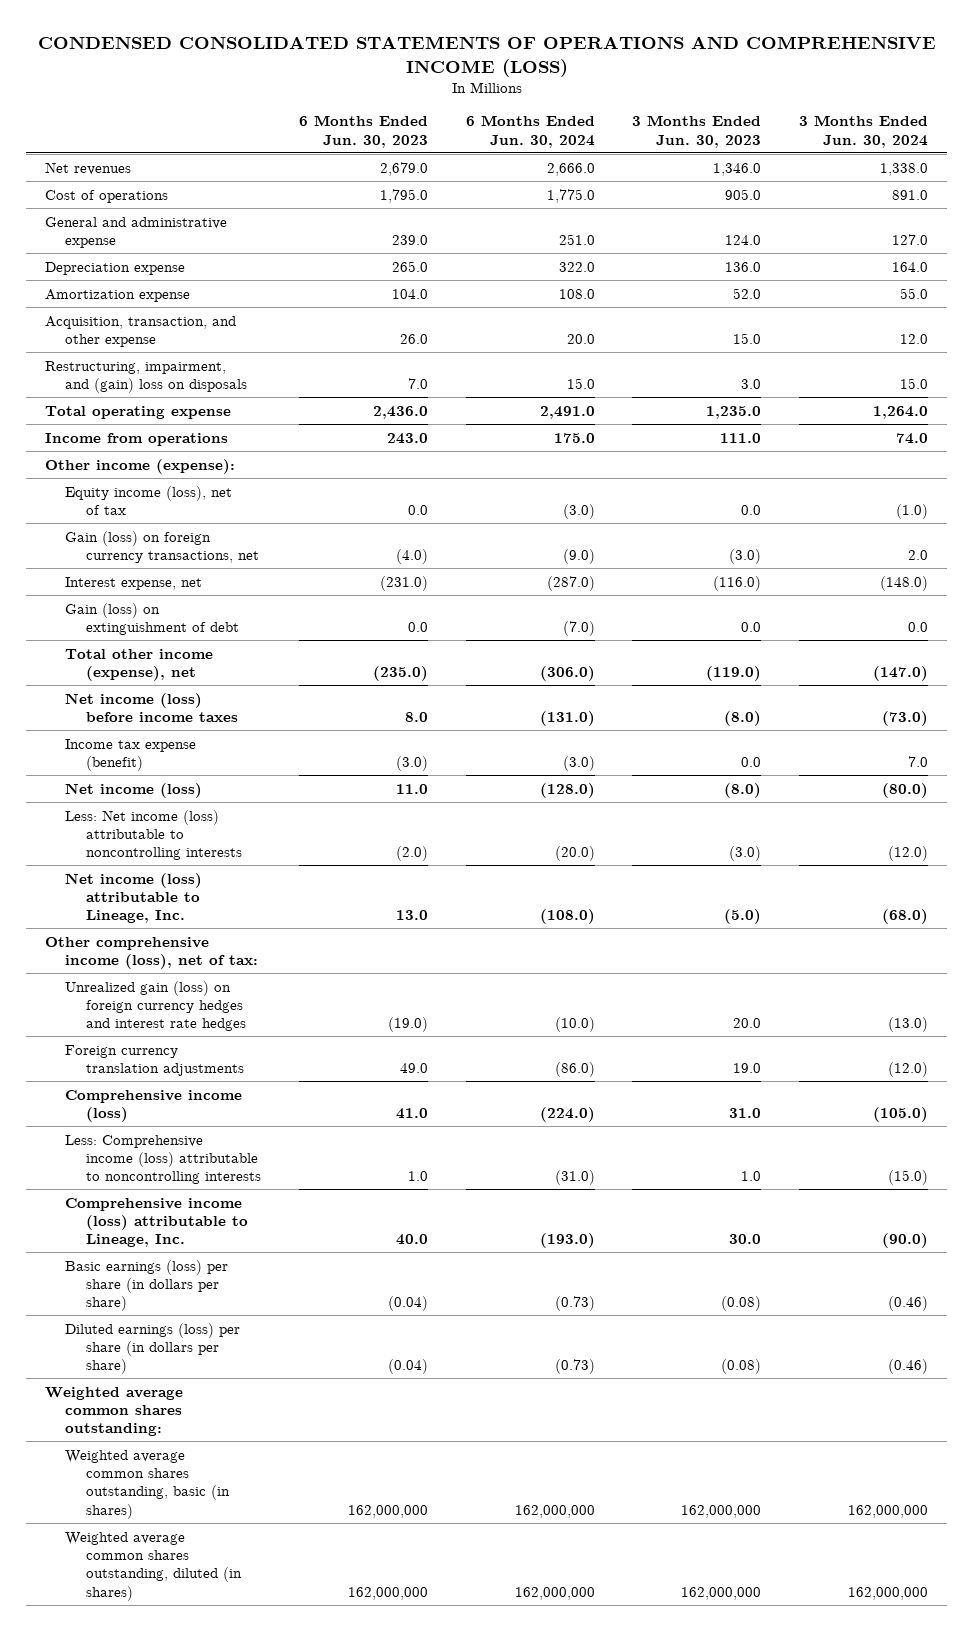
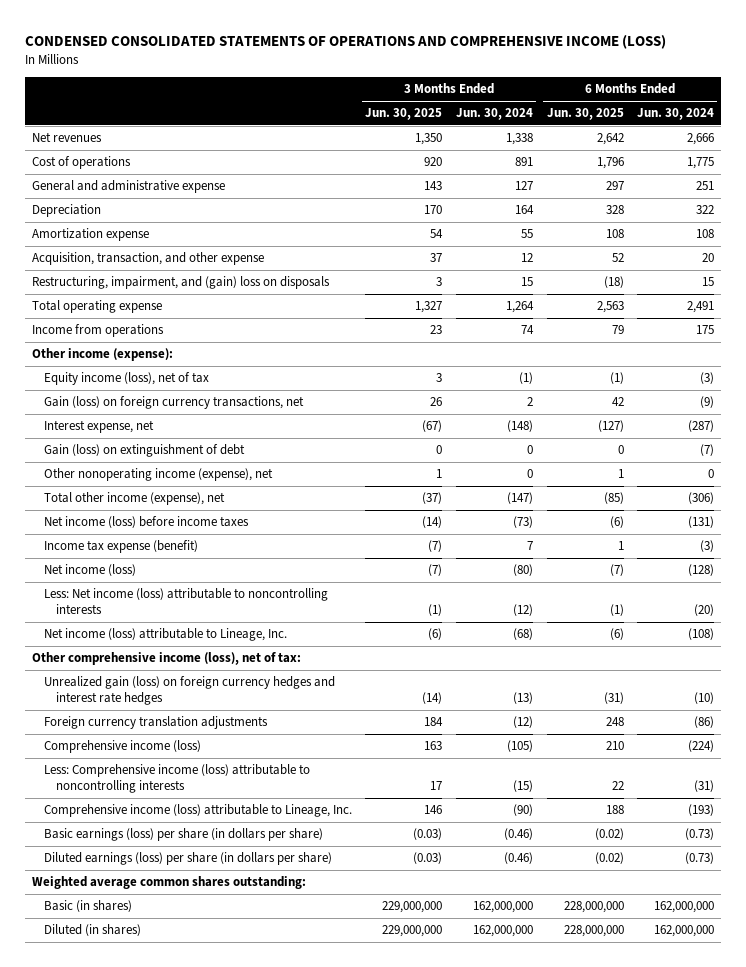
- | 6 Months Ended Jun. 30, 2023 | 6 Months Ended Jun. 30, 2024 | 3 Months Ended Jun. 30, 2023 | 3 Months Ended Jun. 30, 2024
+ | 3 Months Ended Jun. 30, 2025 | 3 Months Ended Jun. 30, 2024 | 6 Months Ended Jun. 30, 2025 | 6 Months Ended Jun. 30, 2024
- Net revenues | 2,679.0 | 2,666.0 | 1,346.0 | 1,338.0
- Cost of operations | 1,795.0 | 1,775.0 | 905.0 | 891.0
- General and administrative expense | 239.0 | 251.0 | 124.0 | 127.0
- Depreciation expense | 265.0 | 322.0 | 136.0 | 164.0
- Amortization expense | 104.0 | 108.0 | 52.0 | 55.0
- Acquisition, transaction, and other expense | 26.0 | 20.0 | 15.0 | 12.0
- Restructuring, impairment, and (gain) loss on disposals | 7.0 | 15.0 | 3.0 | 15.0
- Total operating expense | 2,436.0 | 2,491.0 | 1,235.0 | 1,264.0
- Income from operations | 243.0 | 175.0 | 111.0 | 74.0
+ Net revenues | 1,350 | 1,338 | 2,642 | 2,666
+ Cost of operations | 920 | 891 | 1,796 | 1,775
+ General and administrative expense | 143 | 127 | 297 | 251
+ Depreciation | 170 | 164 | 328 | 322
+ Amortization expense | 54 | 55 | 108 | 108
+ Acquisition, transaction, and other expense | 37 | 12 | 52 | 20
+ Restructuring, impairment, and (gain) loss on disposals | 3 | 15 | (18) | 15
+ Total operating expense | 1,327 | 1,264 | 2,563 | 2,491
+ Income from operations | 23 | 74 | 79 | 175
- Equity income (loss), net of tax | 0.0 | (3.0) | 0.0 | (1.0)
- Gain (loss) on foreign currency transactions, net | (4.0) | (9.0) | (3.0) | 2.0
- Interest expense, net | (231.0) | (287.0) | (116.0) | (148.0)
- Gain (loss) on extinguishment of debt | 0.0 | (7.0) | 0.0 | 0.0
- Total other income (expense), net | (235.0) | (306.0) | (119.0) | (147.0)
- Net income (loss) before income taxes | 8.0 | (131.0) | (8.0) | (73.0)
- Income tax expense (benefit) | (3.0) | (3.0) | 0.0 | 7.0
- Net income (loss) | 11.0 | (128.0) | (8.0) | (80.0)
- Less: Net income (loss) attributable to noncontrolling interests | (2.0) | (20.0) | (3.0) | (12.0)
- Net income (loss) attributable to Lineage, Inc. | 13.0 | (108.0) | (5.0) | (68.0)
+ Equity income (loss), net of tax | 3 | (1) | (1) | (3)
+ Gain (loss) on foreign currency transactions, net | 26 | 2 | 42 | (9)
+ Interest expense, net | (67) | (148) | (127) | (287)
+ Gain (loss) on extinguishment of debt | 0 | 0 | 0 | (7)
+ Other nonoperating income (expense), net | 1 | 0 | 1 | 0
+ Total other income (expense), net | (37) | (147) | (85) | (306)
+ Net income (loss) before income taxes | (14) | (73) | (6) | (131)
+ Income tax expense (benefit) | (7) | 7 | 1 | (3)
+ Net income (loss) | (7) | (80) | (7) | (128)
+ Less: Net income (loss) attributable to noncontrolling interests | (1) | (12) | (1) | (20)
+ Net income (loss) attributable to Lineage, Inc. | (6) | (68) | (6) | (108)
- Unrealized gain (loss) on foreign currency hedges and interest rate hedges | (19.0) | (10.0) | 20.0 | (13.0)
- Foreign currency translation adjustments | 49.0 | (86.0) | 19.0 | (12.0)
- Comprehensive income (loss) | 41.0 | (224.0) | 31.0 | (105.0)
- Less: Comprehensive income (loss) attributable to noncontrolling interests | 1.0 | (31.0) | 1.0 | (15.0)
- Comprehensive income (loss) attributable to Lineage, Inc. | 40.0 | (193.0) | 30.0 | (90.0)
+ Unrealized gain (loss) on foreign currency hedges and interest rate hedges | (14) | (13) | (31) | (10)
+ Foreign currency translation adjustments | 184 | (12) | 248 | (86)
+ Comprehensive income (loss) | 163 | (105) | 210 | (224)
+ Less: Comprehensive income (loss) attributable to noncontrolling interests | 17 | (15) | 22 | (31)
+ Comprehensive income (loss) attributable to Lineage, Inc. | 146 | (90) | 188 | (193)
- Weighted average common shares outstanding, basic (in shares) | 162,000,000 | 162,000,000 | 162,000,000 | 162,000,000
- Weighted average common shares outstanding, diluted (in shares) | 162,000,000 | 162,000,000 | 162,000,000 | 162,000,000
+ Basic (in shares) | 229,000,000 | 162,000,000 | 228,000,000 | 162,000,000
+ Diluted (in shares) | 229,000,000 | 162,000,000 | 228,000,000 | 162,000,000

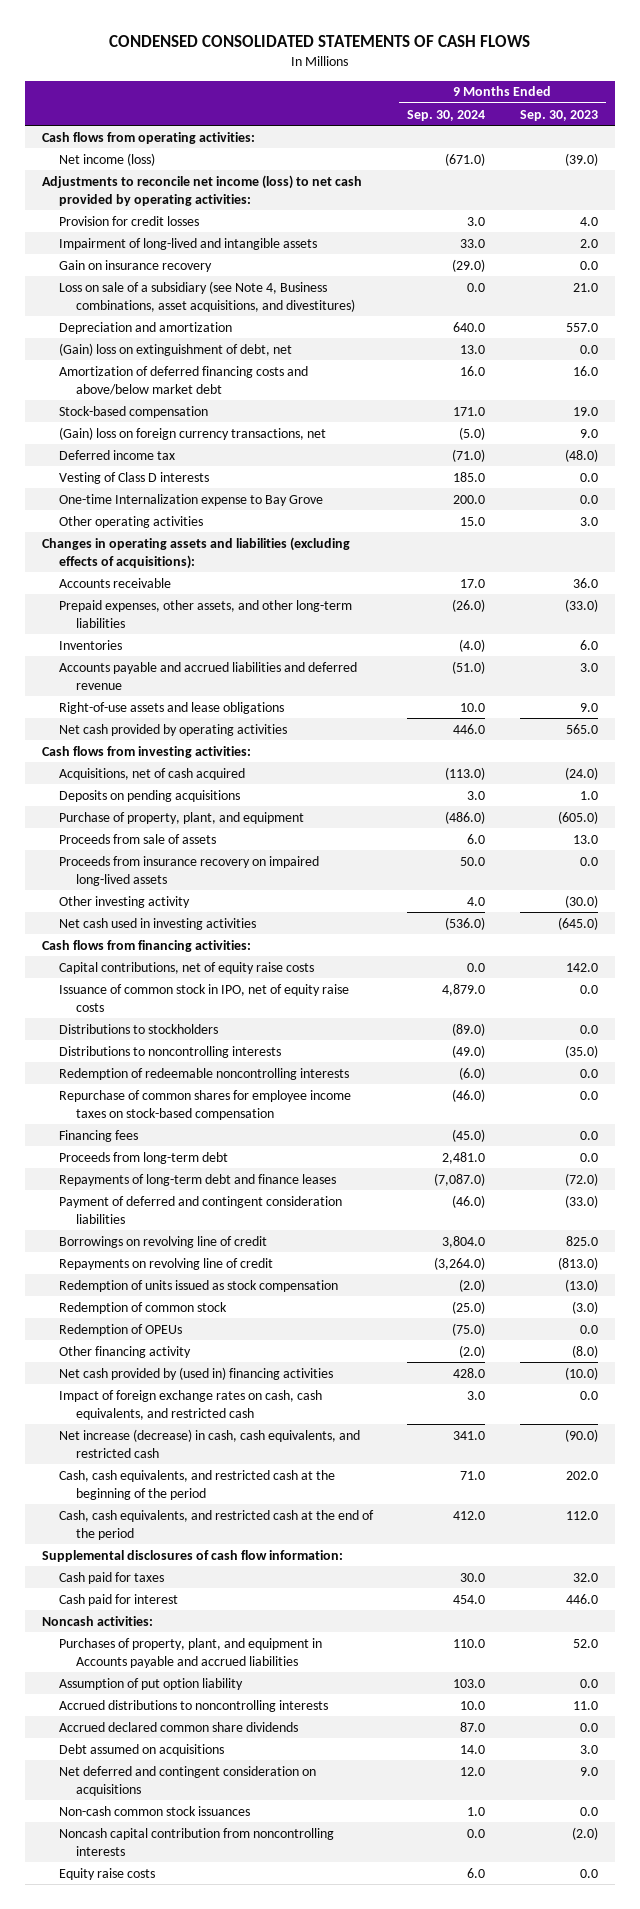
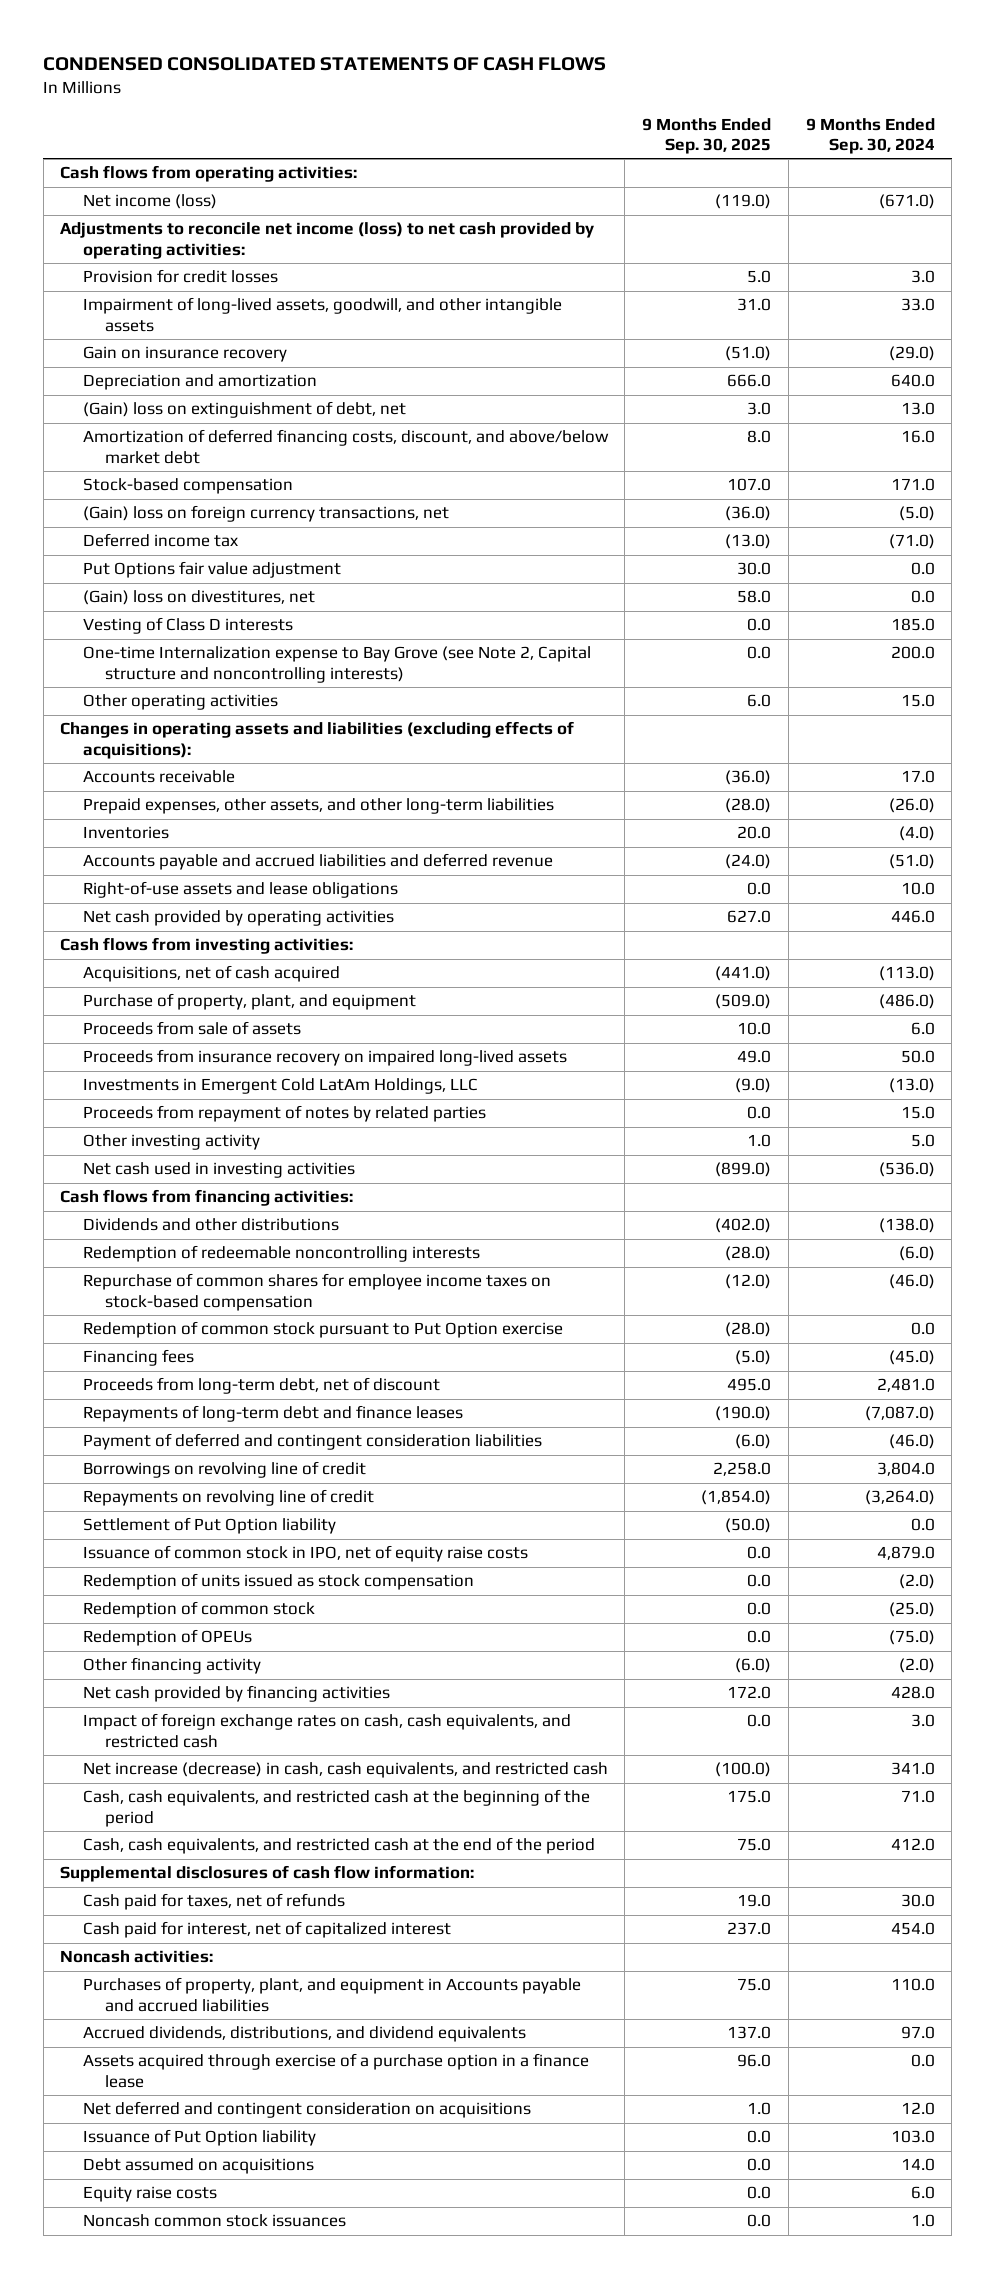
- | 9 Months Ended Sep. 30, 2024 | 9 Months Ended Sep. 30, 2023
+ | 9 Months Ended Sep. 30, 2025 | 9 Months Ended Sep. 30, 2024
- Impairment of long-lived and intangible assets | 33.0 | 2.0
+ Impairment of long-lived assets, goodwill, and other intangible assets | 31.0 | 33.0
- Loss on sale of a subsidiary (see Note 4, Business combinations, asset acquisitions, and divestitures) | 0.0 | 21.0
- Amortization of deferred financing costs and above/below market debt | 16.0 | 16.0
+ Amortization of deferred financing costs, discount, and above/below market debt | 8.0 | 16.0
+ Put Options fair value adjustment | 30.0 | 0.0
+ (Gain) loss on divestitures, net | 58.0 | 0.0
- One-time Internalization expense to Bay Grove | 200.0 | 0.0
+ One-time Internalization expense to Bay Grove (see Note 2, Capital structure and noncontrolling interests) | 0.0 | 200.0
- Deposits on pending acquisitions | 3.0 | 1.0
- Other investing activity | 4.0 | (30.0)
+ Investments in Emergent Cold LatAm Holdings, LLC | (9.0) | (13.0)
+ Proceeds from repayment of notes by related parties | 0.0 | 15.0
+ Other investing activity | 1.0 | 5.0
- Capital contributions, net of equity raise costs | 0.0 | 142.0
- Distributions to stockholders | (89.0) | 0.0
- Distributions to noncontrolling interests | (49.0) | (35.0)
+ Dividends and other distributions | (402.0) | (138.0)
+ Redemption of common stock pursuant to Put Option exercise | (28.0) | 0.0
- Proceeds from long-term debt | 2,481.0 | 0.0
+ Proceeds from long-term debt, net of discount | 495.0 | 2,481.0
+ Settlement of Put Option liability | (50.0) | 0.0
moved down: Issuance of common stock in IPO, net of equity raise costs | 0.0 | 4,879.0
- Net cash provided by (used in) financing activities | 428.0 | (10.0)
+ Net cash provided by financing activities | 172.0 | 428.0
- Cash paid for taxes | 30.0 | 32.0
- Cash paid for interest | 454.0 | 446.0
+ Cash paid for taxes, net of refunds | 19.0 | 30.0
+ Cash paid for interest, net of capitalized interest | 237.0 | 454.0
- Assumption of put option liability | 103.0 | 0.0
- Accrued distributions to noncontrolling interests | 10.0 | 11.0
- Accrued declared common share dividends | 87.0 | 0.0
+ Accrued dividends, distributions, and dividend equivalents | 137.0 | 97.0
+ Assets acquired through exercise of a purchase option in a finance lease | 96.0 | 0.0
- Non-cash common stock issuances | 1.0 | 0.0
- Noncash capital contribution from noncontrolling interests | 0.0 | (2.0)
+ Issuance of Put Option liability | 0.0 | 103.0
moved down: Debt assumed on acquisitions | 0.0 | 14.0
+ Noncash common stock issuances | 0.0 | 1.0

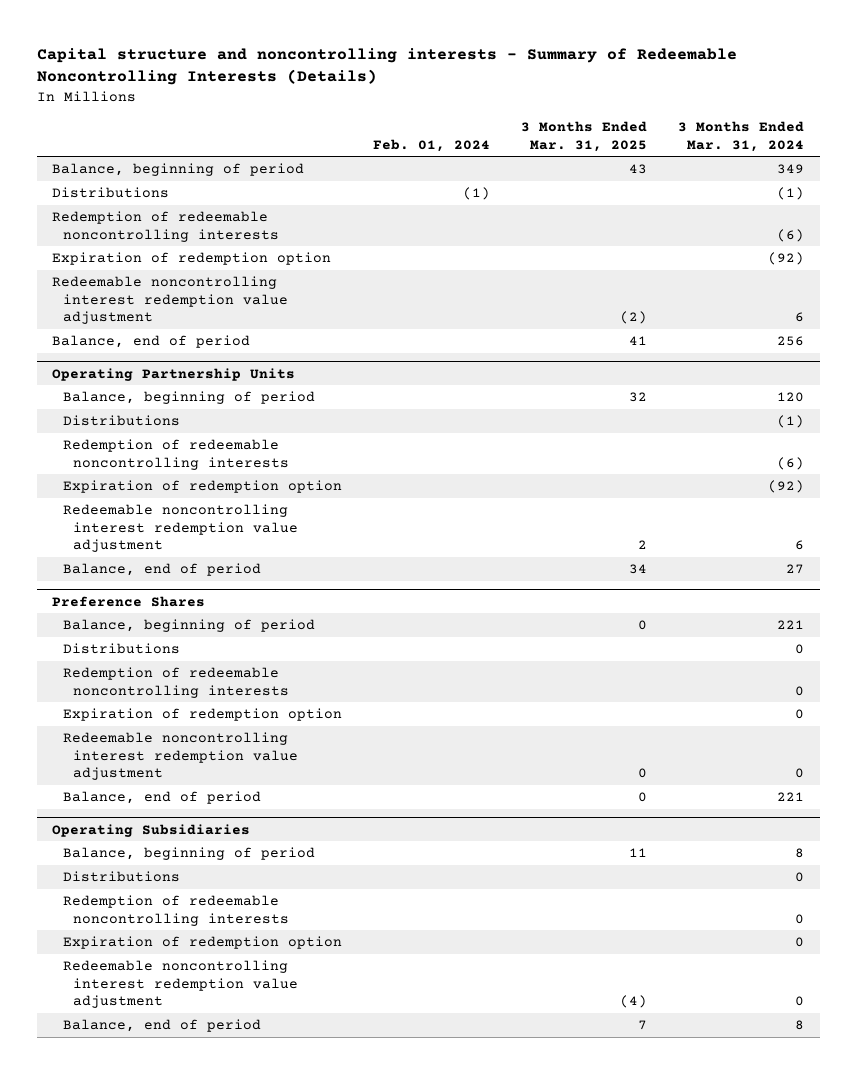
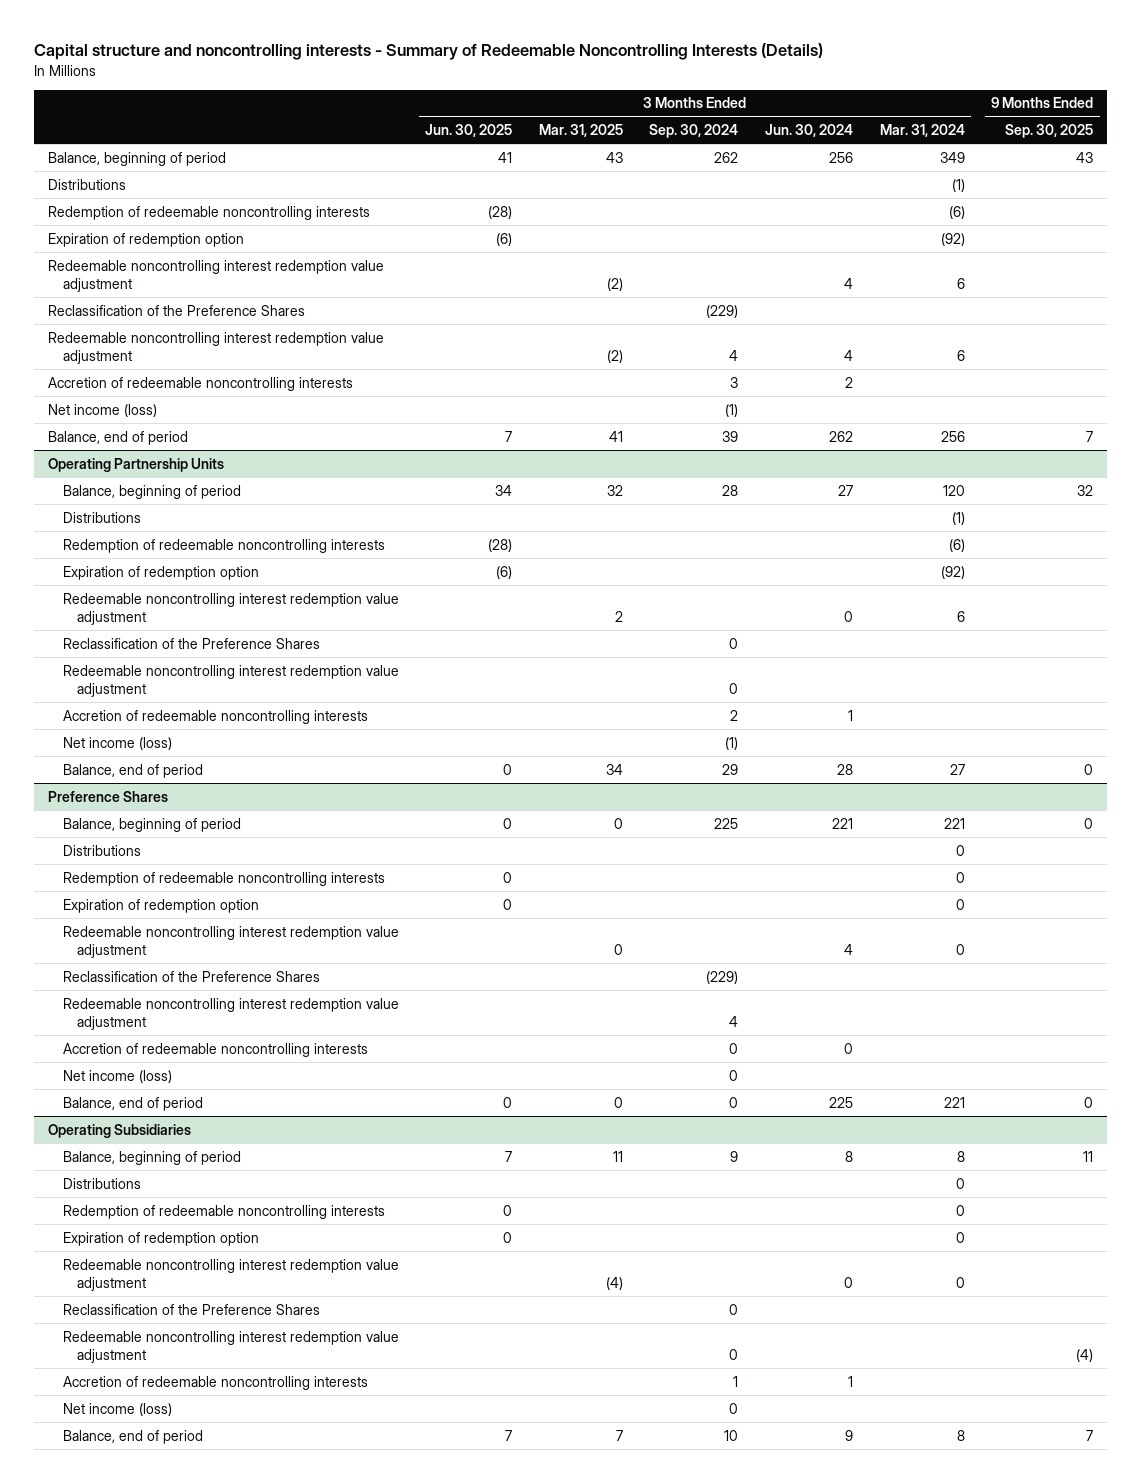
- | Feb. 01, 2024 | 3 Months Ended Mar. 31, 2025 | 3 Months Ended Mar. 31, 2024
+ | 3 Months Ended Jun. 30, 2025 | 3 Months Ended Mar. 31, 2025 | 3 Months Ended Sep. 30, 2024 | 3 Months Ended Jun. 30, 2024 | 3 Months Ended Mar. 31, 2024 | 9 Months Ended Sep. 30, 2025
+ Reclassification of the Preference Shares | | | (229) | | |
+ Redeemable noncontrolling interest redemption value adjustment | | (2) | 4 | 4 | 6 |
+ Accretion of redeemable noncontrolling interests | | | 3 | 2 | |
+ Net income (loss) | | | (1) | | |
@ Operating Partnership Units
+ Reclassification of the Preference Shares | | | 0 | | |
+ Redeemable noncontrolling interest redemption value adjustment | | | 0 | | |
+ Accretion of redeemable noncontrolling interests | | | 2 | 1 | |
+ Net income (loss) | | | (1) | | |
@ Preference Shares
+ Reclassification of the Preference Shares | | | (229) | | |
+ Redeemable noncontrolling interest redemption value adjustment | | | 4 | | |
+ Accretion of redeemable noncontrolling interests | | | 0 | 0 | |
+ Net income (loss) | | | 0 | | |
@ Operating Subsidiaries
+ Reclassification of the Preference Shares | | | 0 | | |
+ Redeemable noncontrolling interest redemption value adjustment | | | 0 | | | (4)
+ Accretion of redeemable noncontrolling interests | | | 1 | 1 | |
+ Net income (loss) | | | 0 | | |

